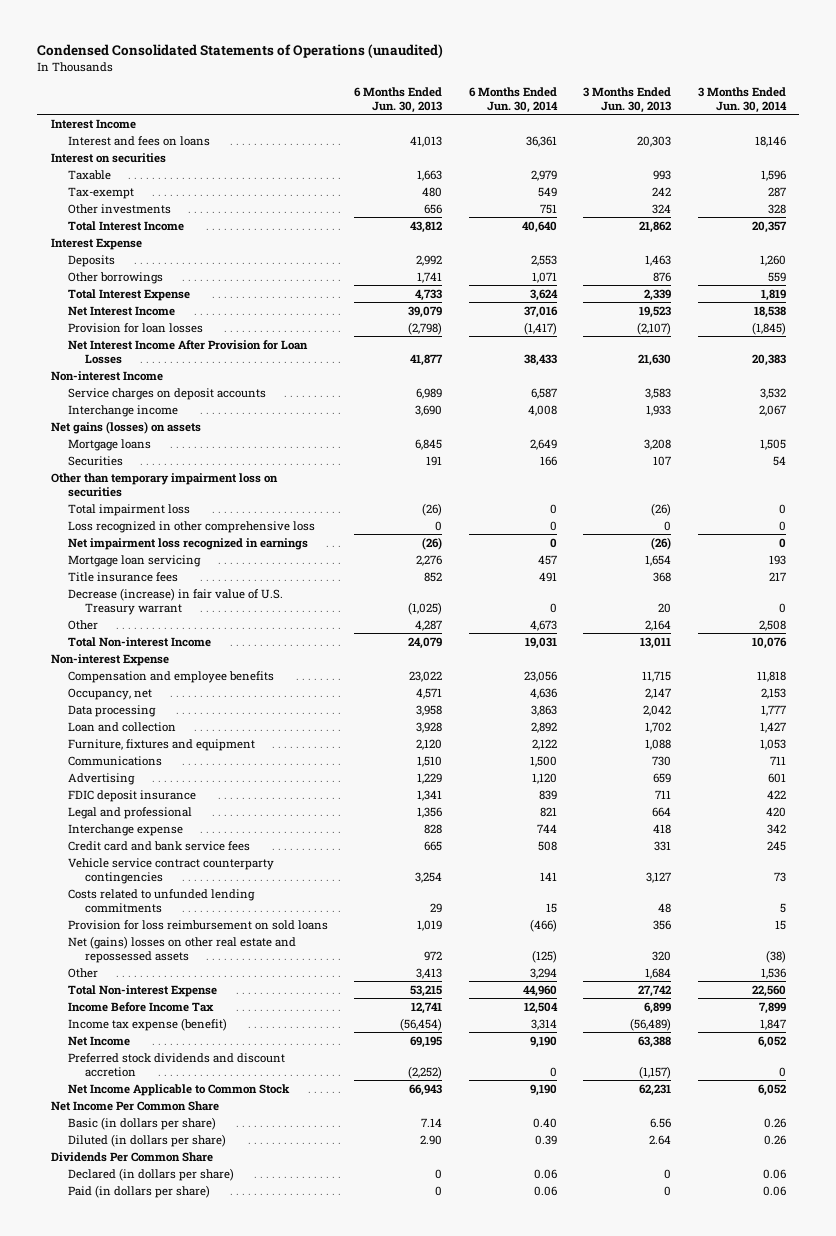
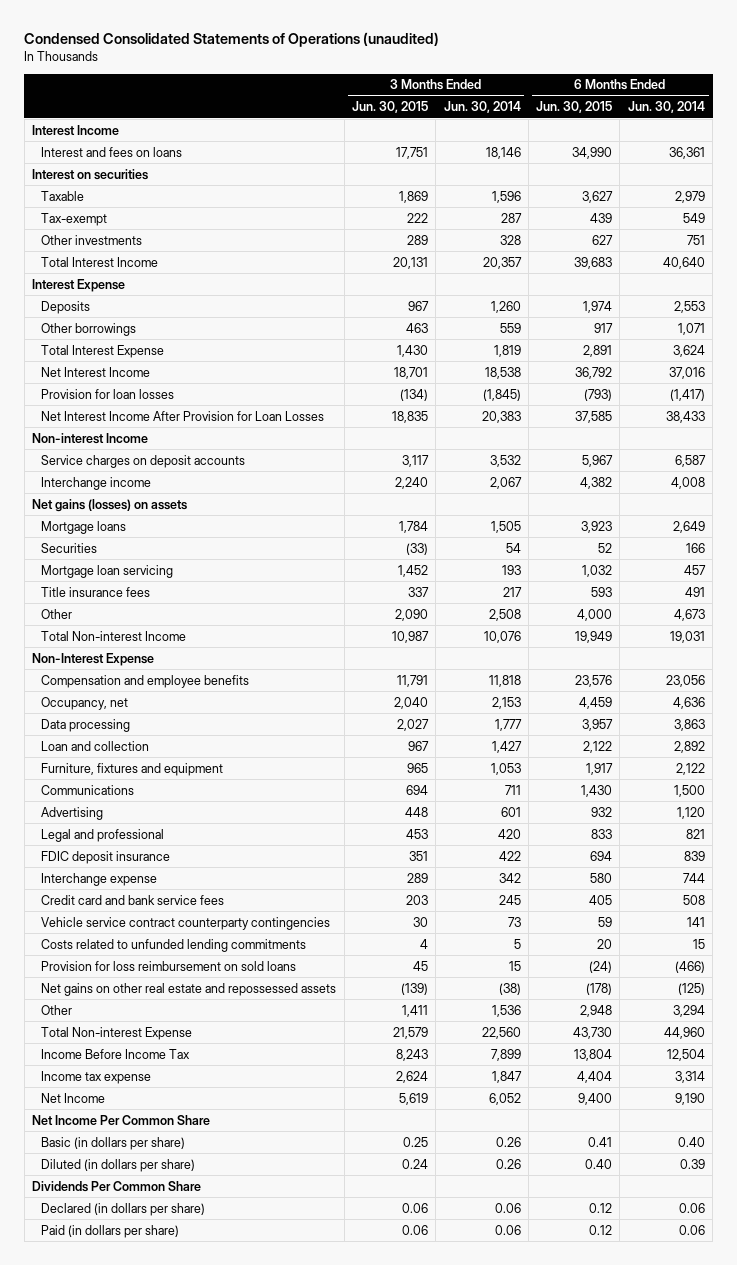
- | 6 Months Ended Jun. 30, 2013 | 6 Months Ended Jun. 30, 2014 | 3 Months Ended Jun. 30, 2013 | 3 Months Ended Jun. 30, 2014
+ | 3 Months Ended Jun. 30, 2015 | 3 Months Ended Jun. 30, 2014 | 6 Months Ended Jun. 30, 2015 | 6 Months Ended Jun. 30, 2014
- Other than temporary impairment loss on securities
- Total impairment loss | (26) | 0 | (26) | 0
- Loss recognized in other comprehensive loss | 0 | 0 | 0 | 0
- Net impairment loss recognized in earnings | (26) | 0 | (26) | 0
- Decrease (increase) in fair value of U.S. Treasury warrant | (1,025) | 0 | 20 | 0
- Non-interest Expense
+ Non-Interest Expense
moved down: FDIC deposit insurance | 351 | 422 | 694 | 839
- Net (gains) losses on other real estate and repossessed assets | 972 | (125) | 320 | (38)
+ Net gains on other real estate and repossessed assets | (139) | (38) | (178) | (125)
- Income tax expense (benefit) | (56,454) | 3,314 | (56,489) | 1,847
+ Income tax expense | 2,624 | 1,847 | 4,404 | 3,314
- Preferred stock dividends and discount accretion | (2,252) | 0 | (1,157) | 0
- Net Income Applicable to Common Stock | 66,943 | 9,190 | 62,231 | 6,052

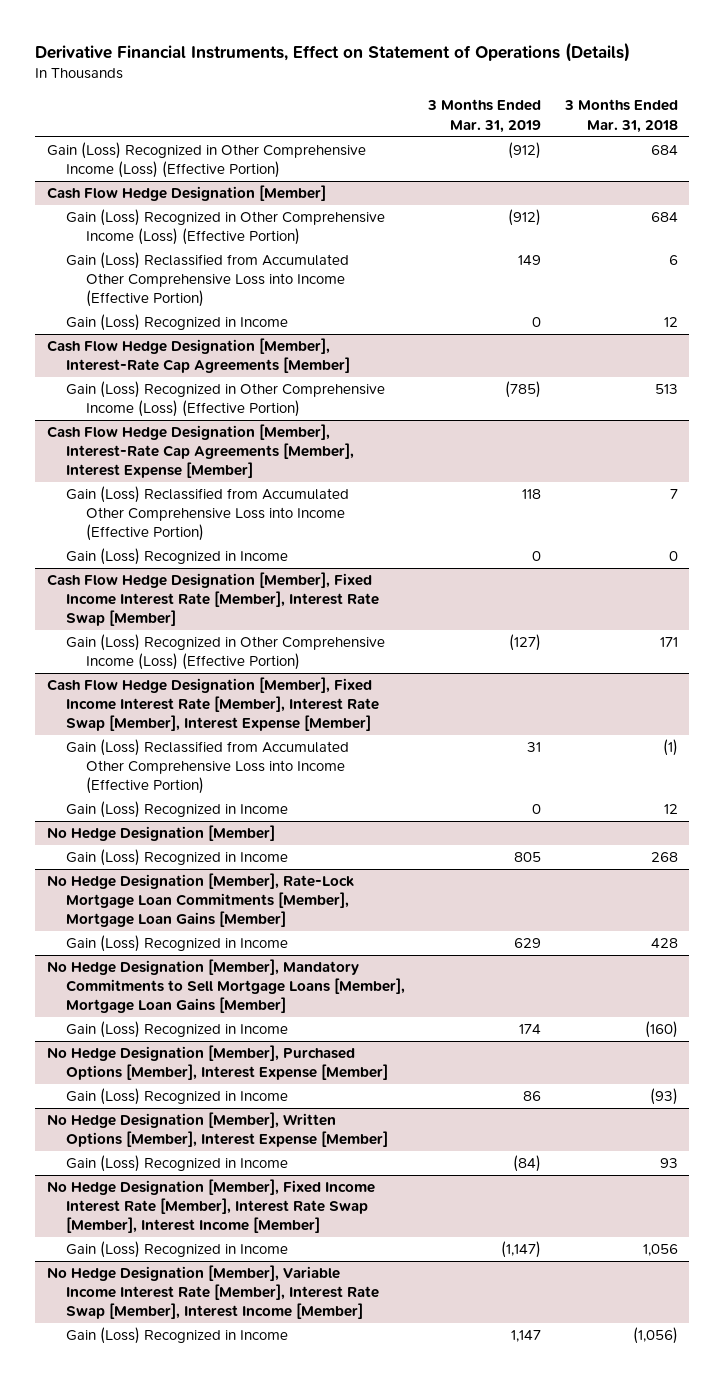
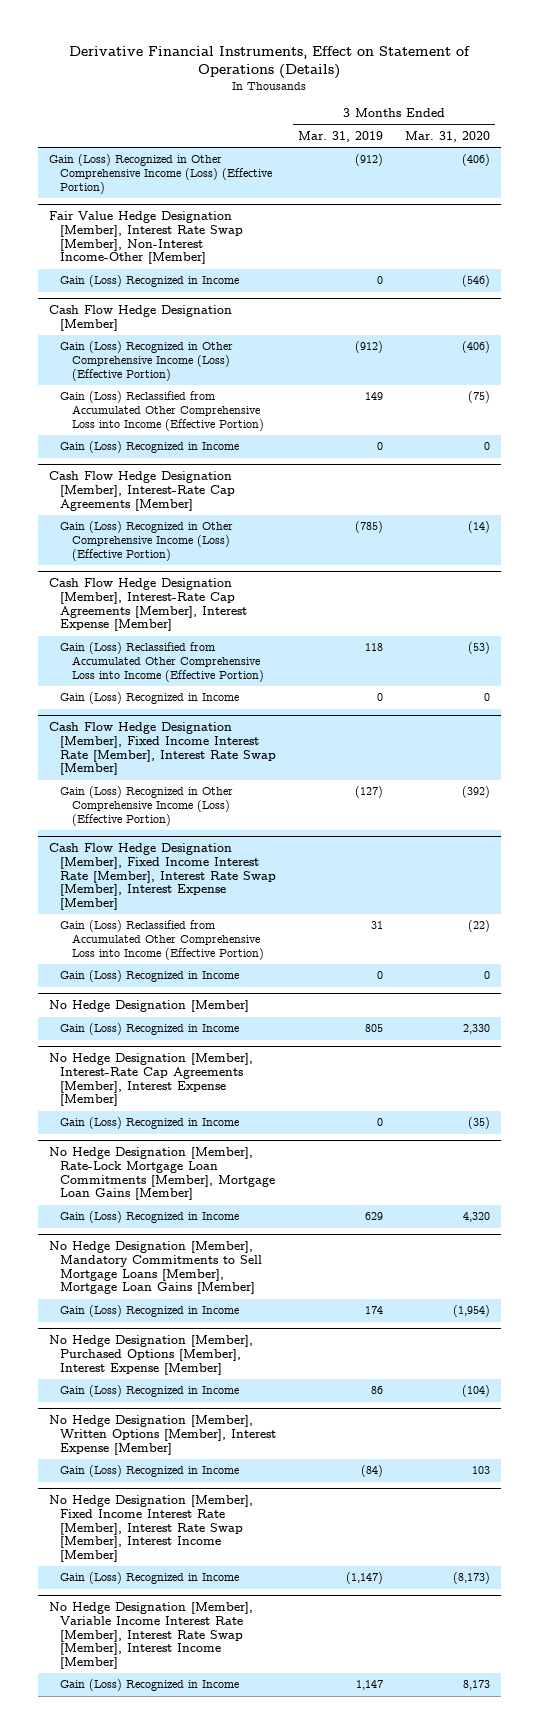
- | 3 Months Ended Mar. 31, 2019 | 3 Months Ended Mar. 31, 2018
+ | 3 Months Ended Mar. 31, 2019 | 3 Months Ended Mar. 31, 2020
+ Fair Value Hedge Designation [Member], Interest Rate Swap [Member], Non-Interest Income-Other [Member]
+ Gain (Loss) Recognized in Income | 0 | (546)
+ No Hedge Designation [Member], Interest-Rate Cap Agreements [Member], Interest Expense [Member]
+ Gain (Loss) Recognized in Income | 0 | (35)

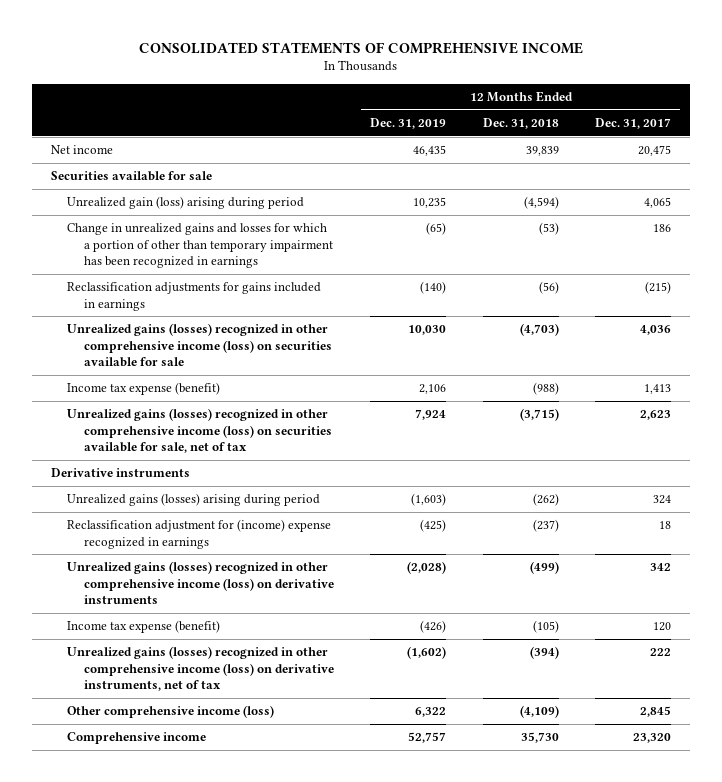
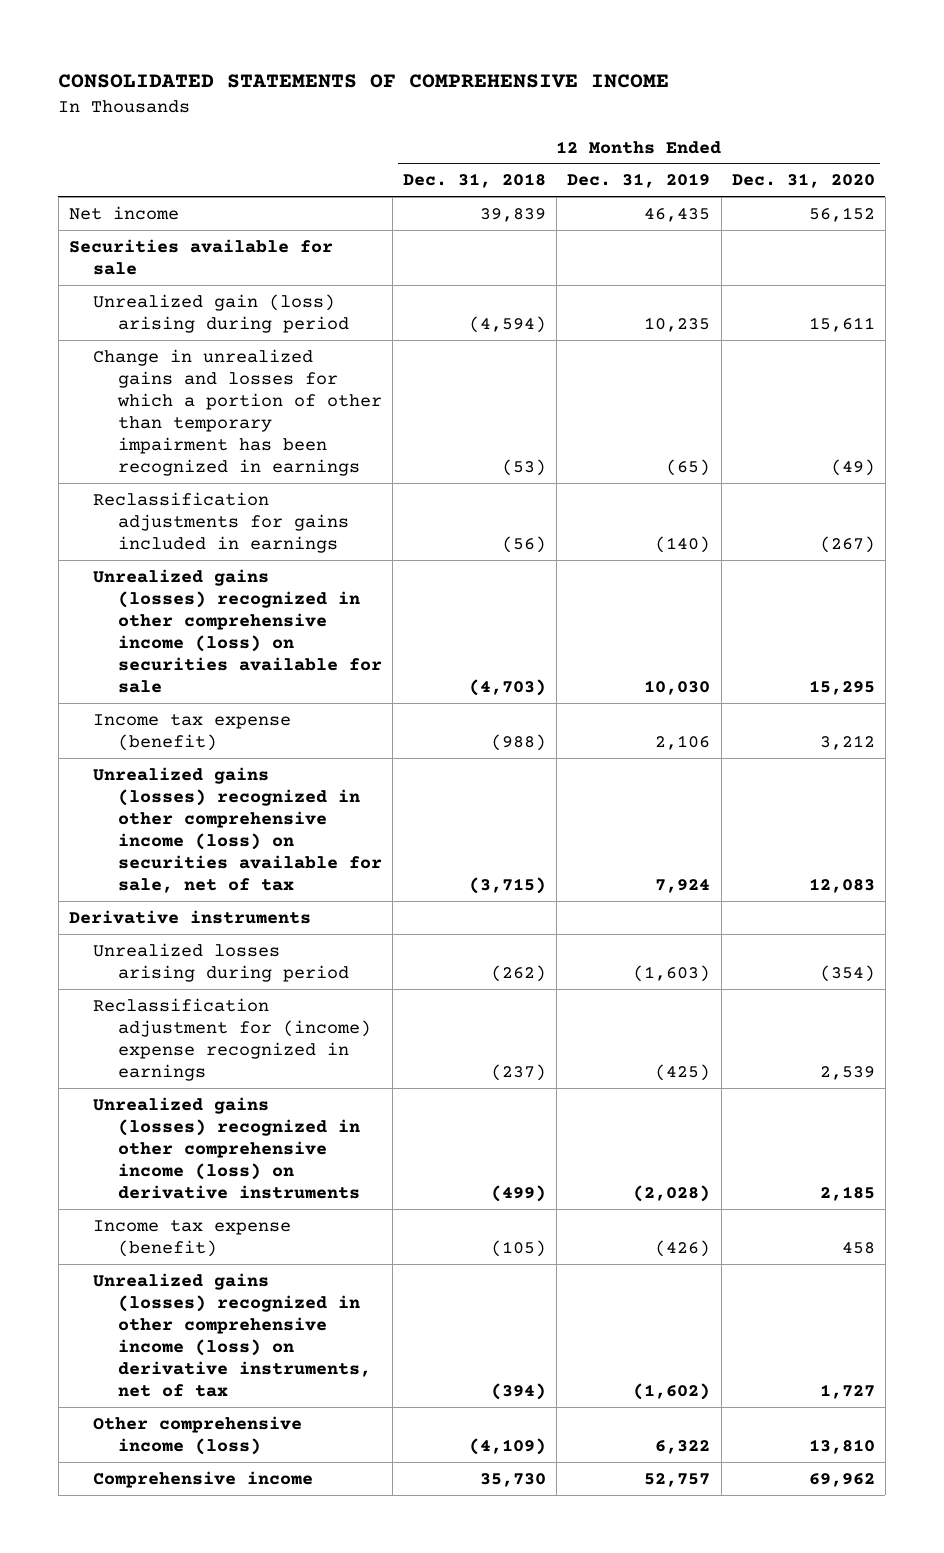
- | 12 Months Ended Dec. 31, 2019 | 12 Months Ended Dec. 31, 2018 | 12 Months Ended Dec. 31, 2017
+ | 12 Months Ended Dec. 31, 2018 | 12 Months Ended Dec. 31, 2019 | 12 Months Ended Dec. 31, 2020
- Unrealized gains (losses) arising during period | (1,603) | (262) | 324
+ Unrealized losses arising during period | (262) | (1,603) | (354)

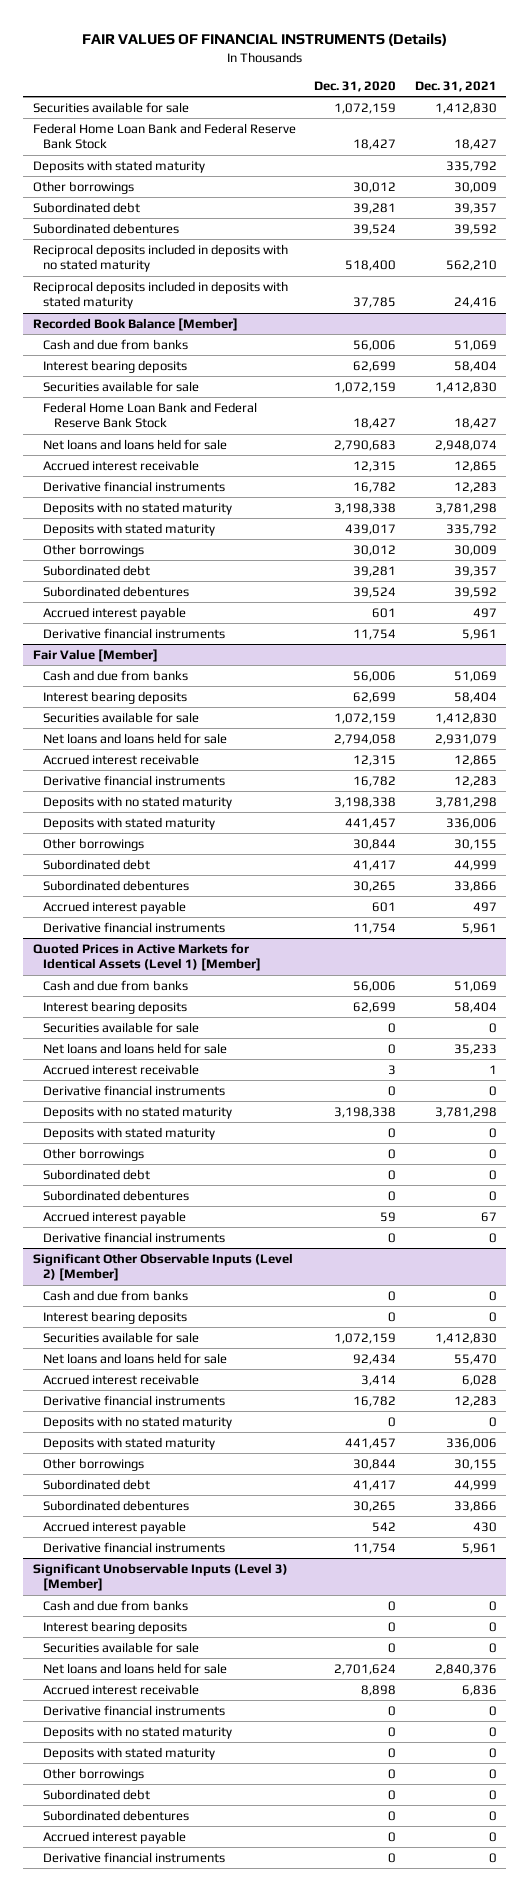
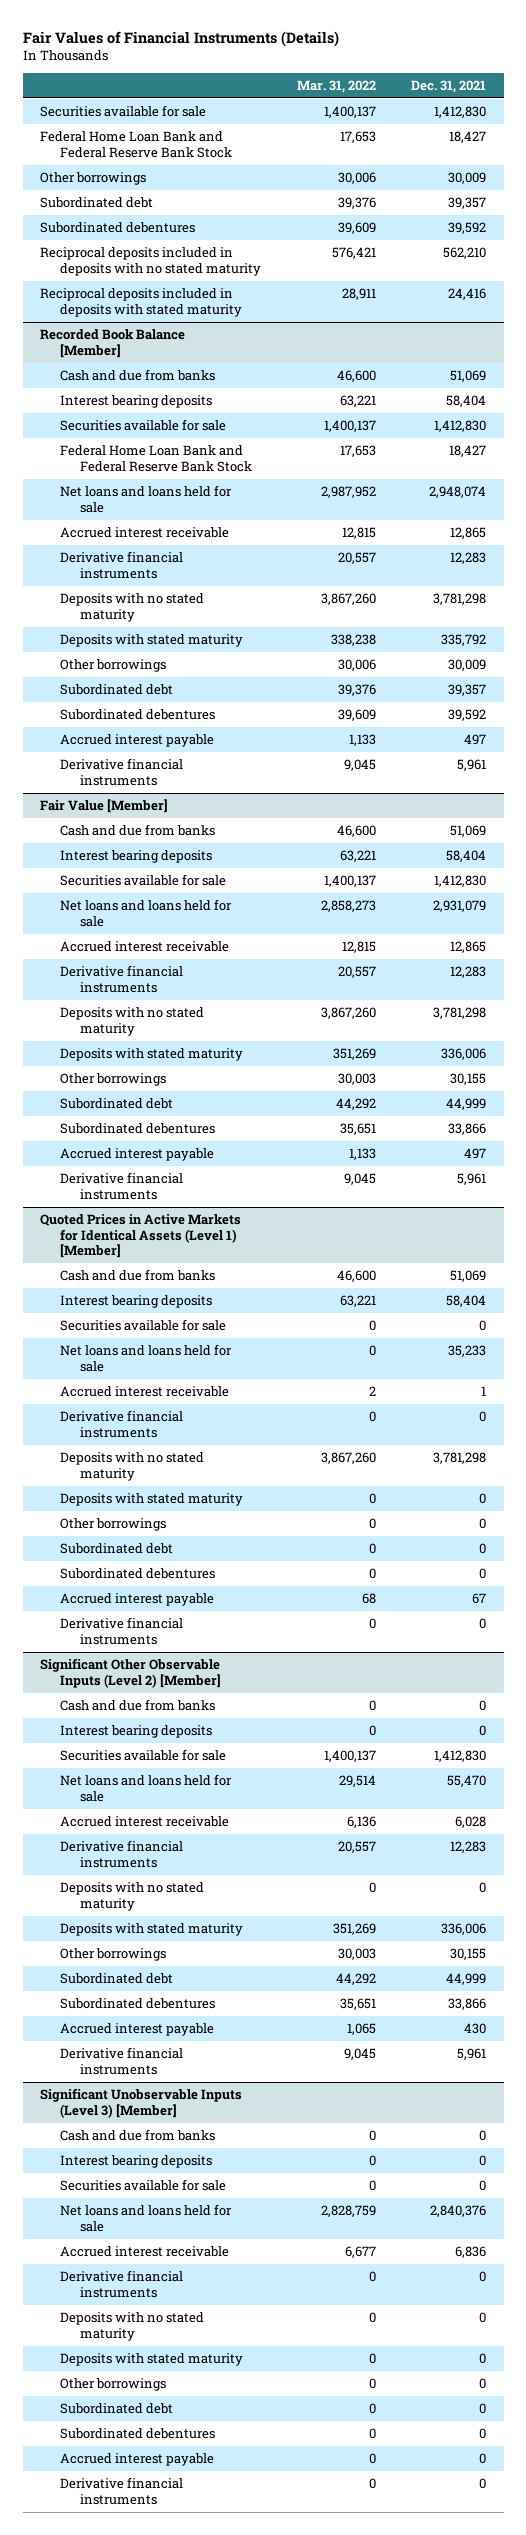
- FAIR VALUES OF FINANCIAL INSTRUMENTS (Details)
+ Fair Values of Financial Instruments (Details)
- | Dec. 31, 2020 | Dec. 31, 2021
+ | Mar. 31, 2022 | Dec. 31, 2021
- Deposits with stated maturity | | 335,792

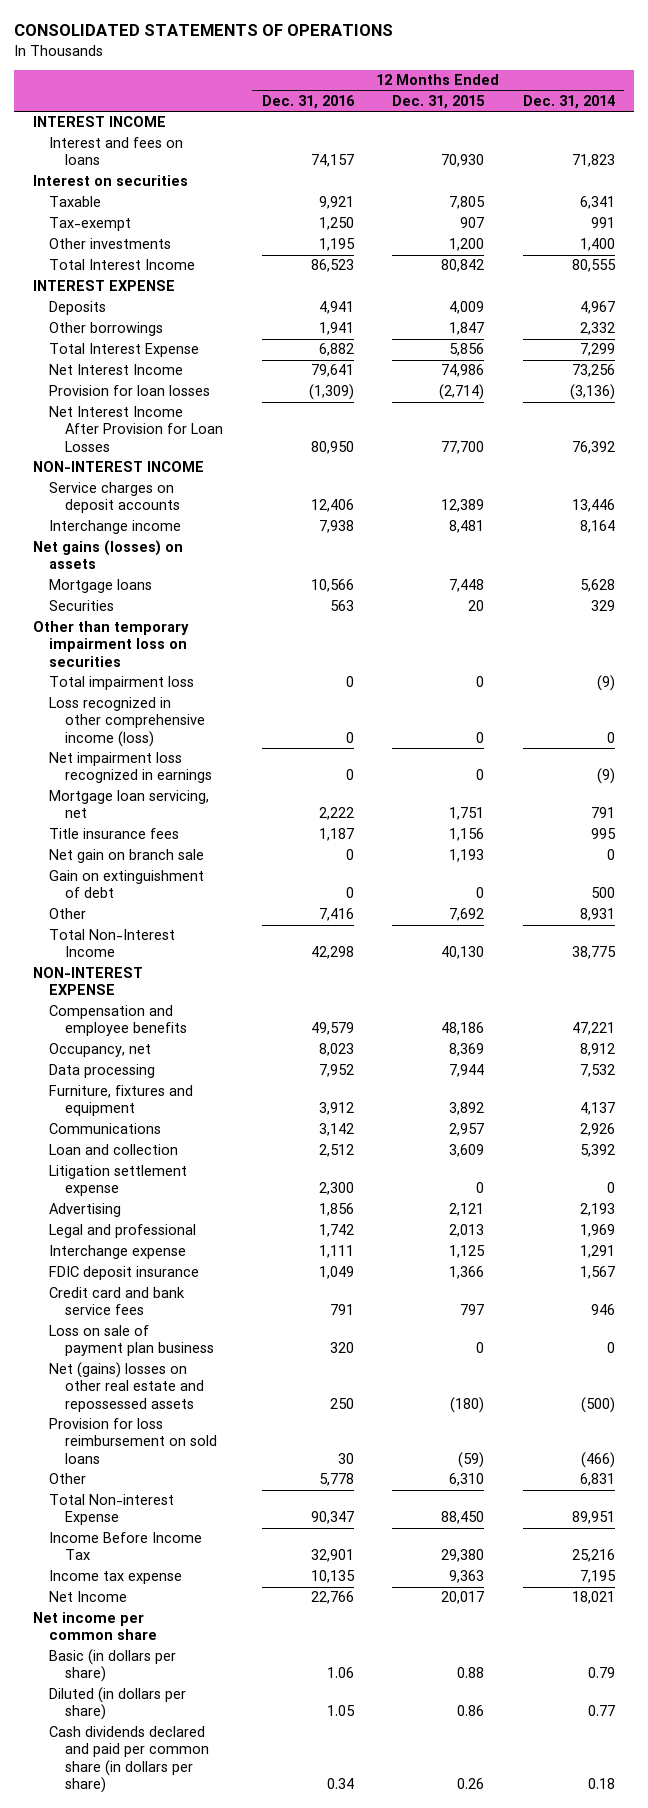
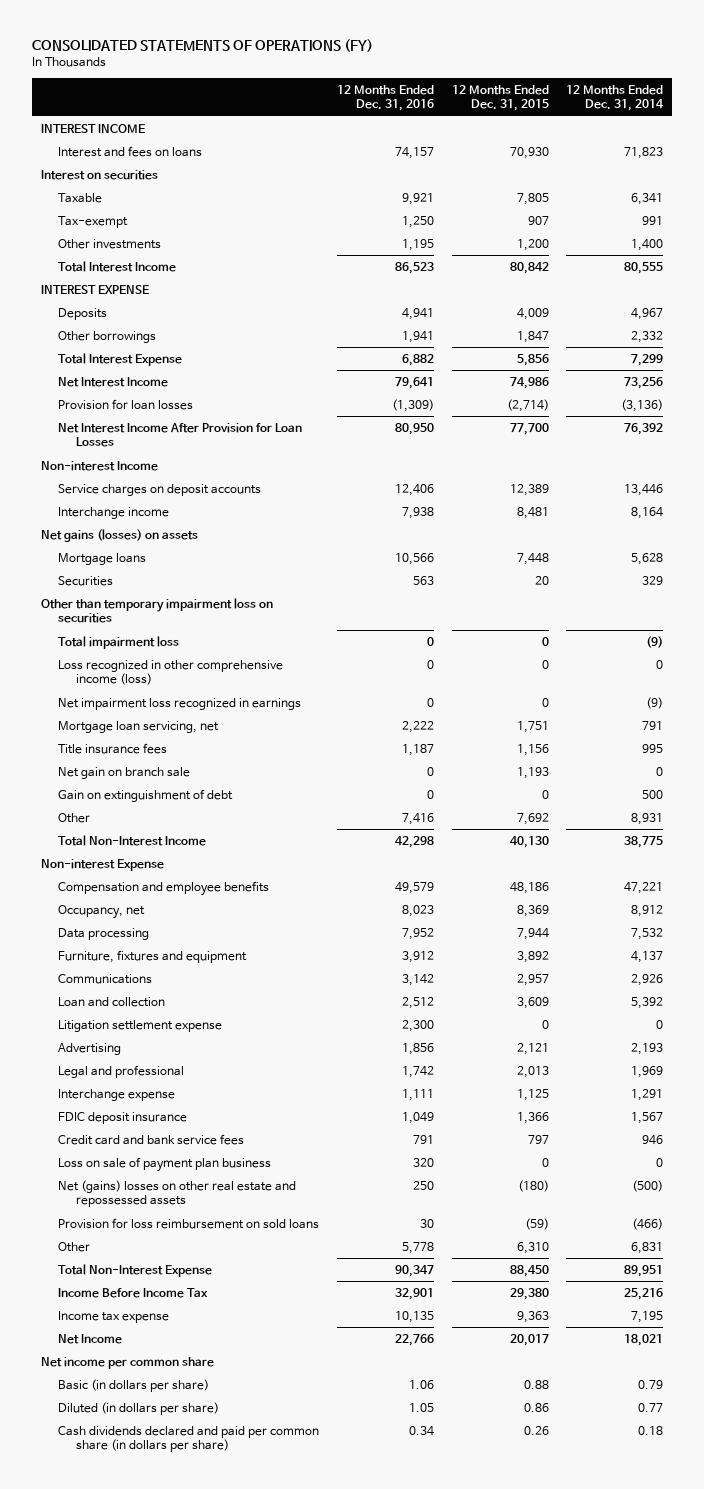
- CONSOLIDATED STATEMENTS OF OPERATIONS
+ CONSOLIDATED STATEMENTS OF OPERATIONS (FY)
- NON-INTEREST INCOME
+ Non-interest Income
- NON-INTEREST EXPENSE
+ Non-interest Expense
- Total Non-interest Expense | 90,347 | 88,450 | 89,951
+ Total Non-Interest Expense | 90,347 | 88,450 | 89,951

